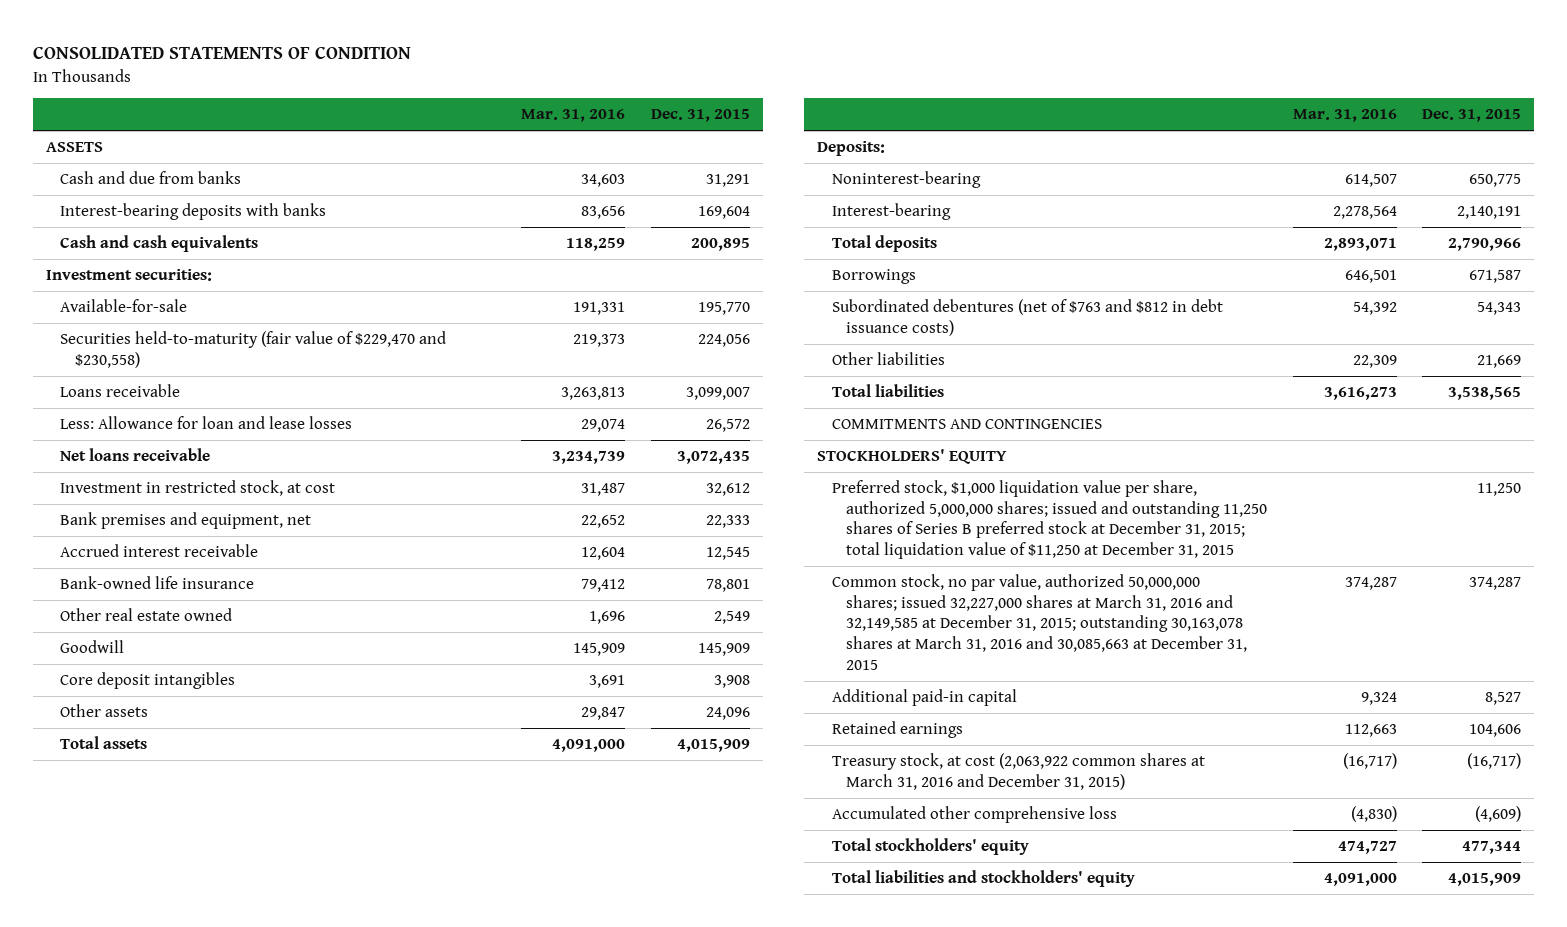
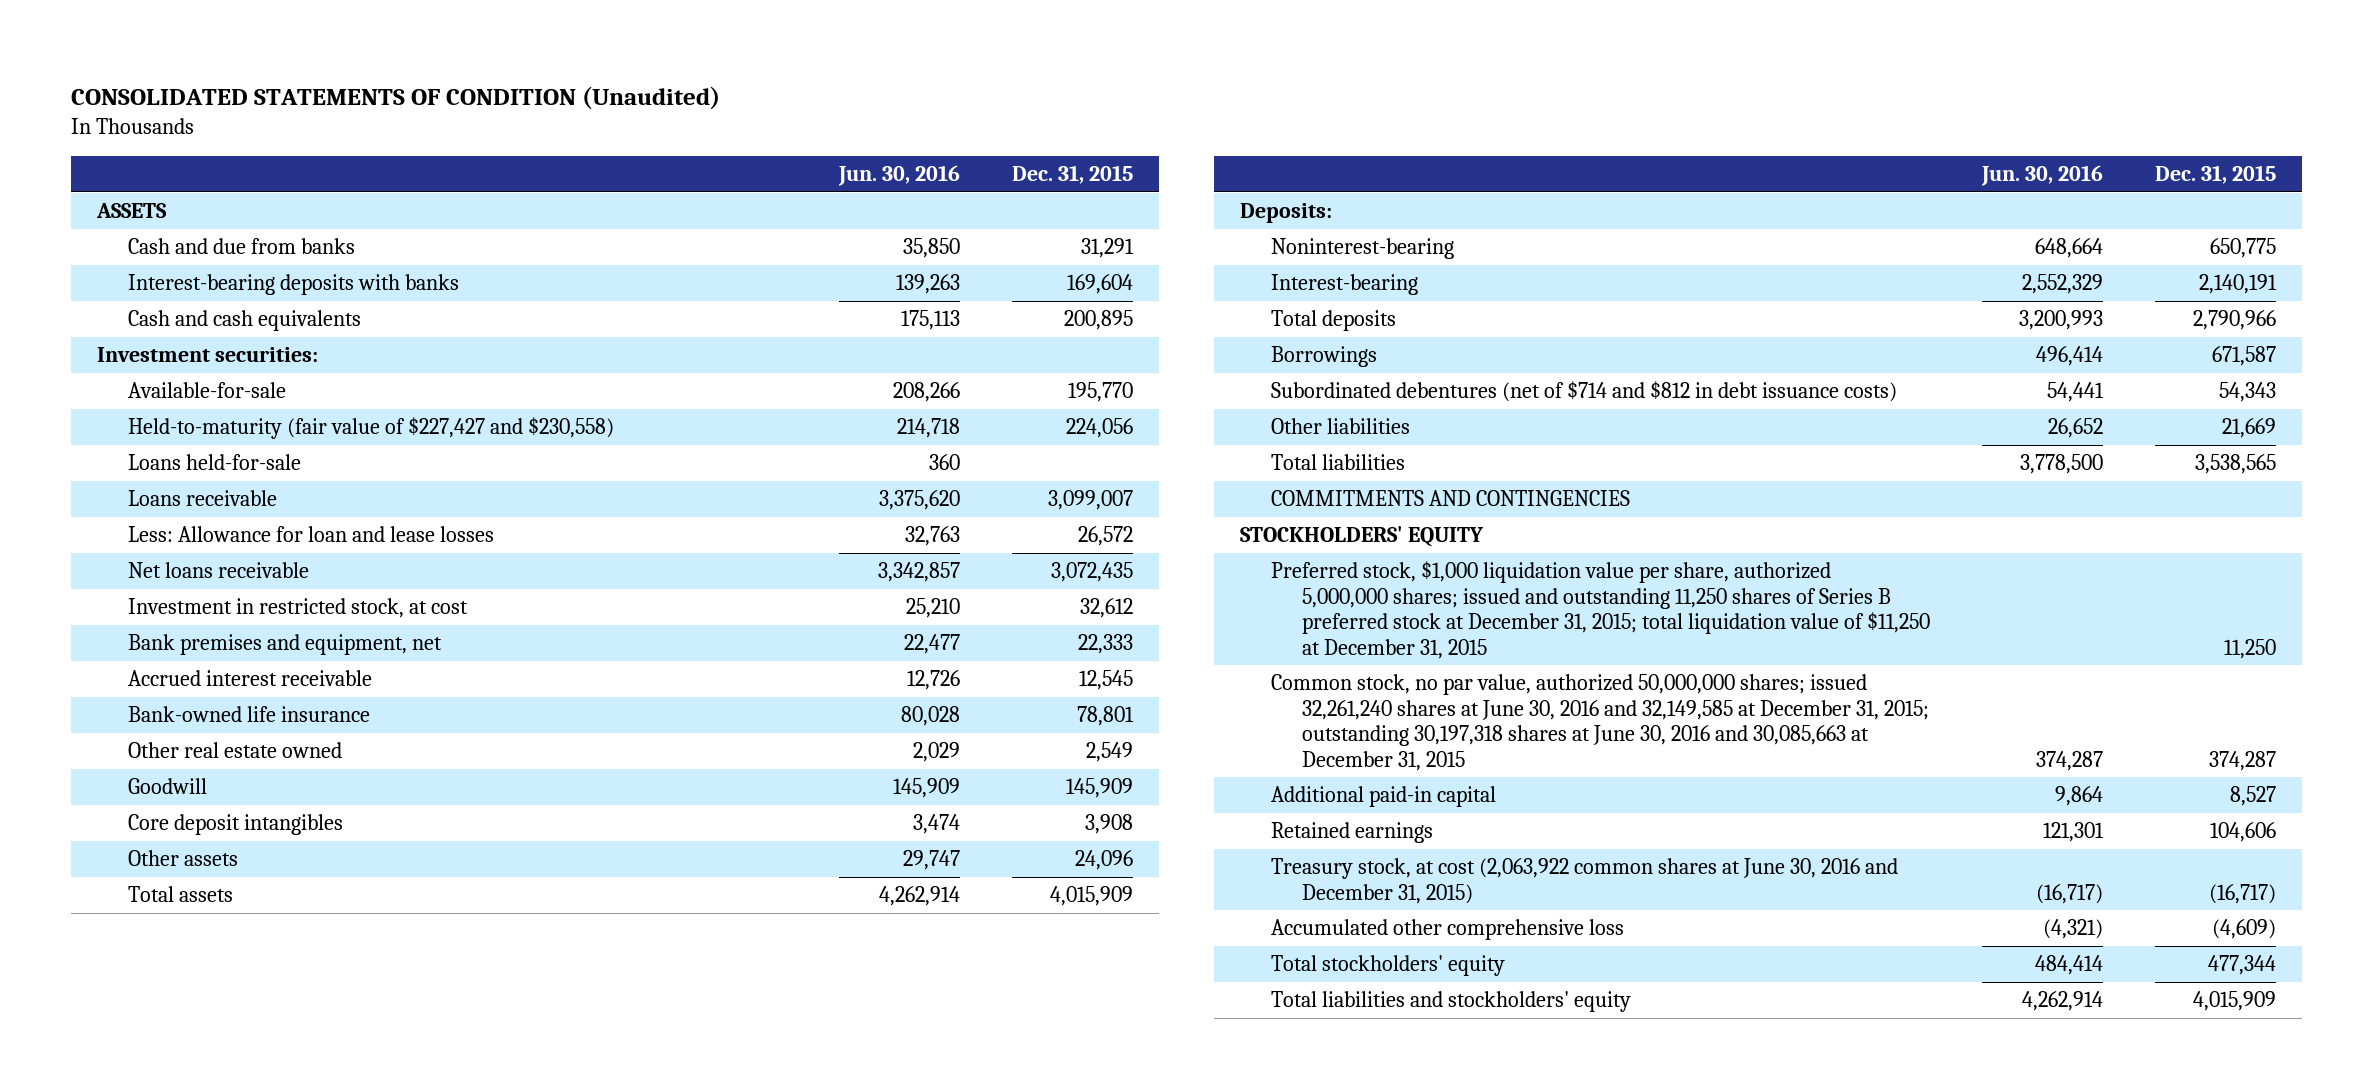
- CONSOLIDATED STATEMENTS OF CONDITION
+ CONSOLIDATED STATEMENTS OF CONDITION (Unaudited)
- | Mar. 31, 2016 | Dec. 31, 2015
+ | Jun. 30, 2016 | Dec. 31, 2015
- Securities held-to-maturity (fair value of $229,470 and $230,558) | 219,373 | 224,056
+ Held-to-maturity (fair value of $227,427 and $230,558) | 214,718 | 224,056
+ Loans held-for-sale | 360 |
- Subordinated debentures (net of $763 and $812 in debt issuance costs) | 54,392 | 54,343
+ Subordinated debentures (net of $714 and $812 in debt issuance costs) | 54,441 | 54,343
- Common stock, no par value, authorized 50,000,000 shares; issued 32,227,000 shares at March 31, 2016 and 32,149,585 at December 31, 2015; outstanding 30,163,078 shares at March 31, 2016 and 30,085,663 at December 31, 2015 | 374,287 | 374,287
+ Common stock, no par value, authorized 50,000,000 shares; issued 32,261,240 shares at June 30, 2016 and 32,149,585 at December 31, 2015; outstanding 30,197,318 shares at June 30, 2016 and 30,085,663 at December 31, 2015 | 374,287 | 374,287
- Treasury stock, at cost (2,063,922 common shares at March 31, 2016 and December 31, 2015) | (16,717) | (16,717)
+ Treasury stock, at cost (2,063,922 common shares at June 30, 2016 and December 31, 2015) | (16,717) | (16,717)

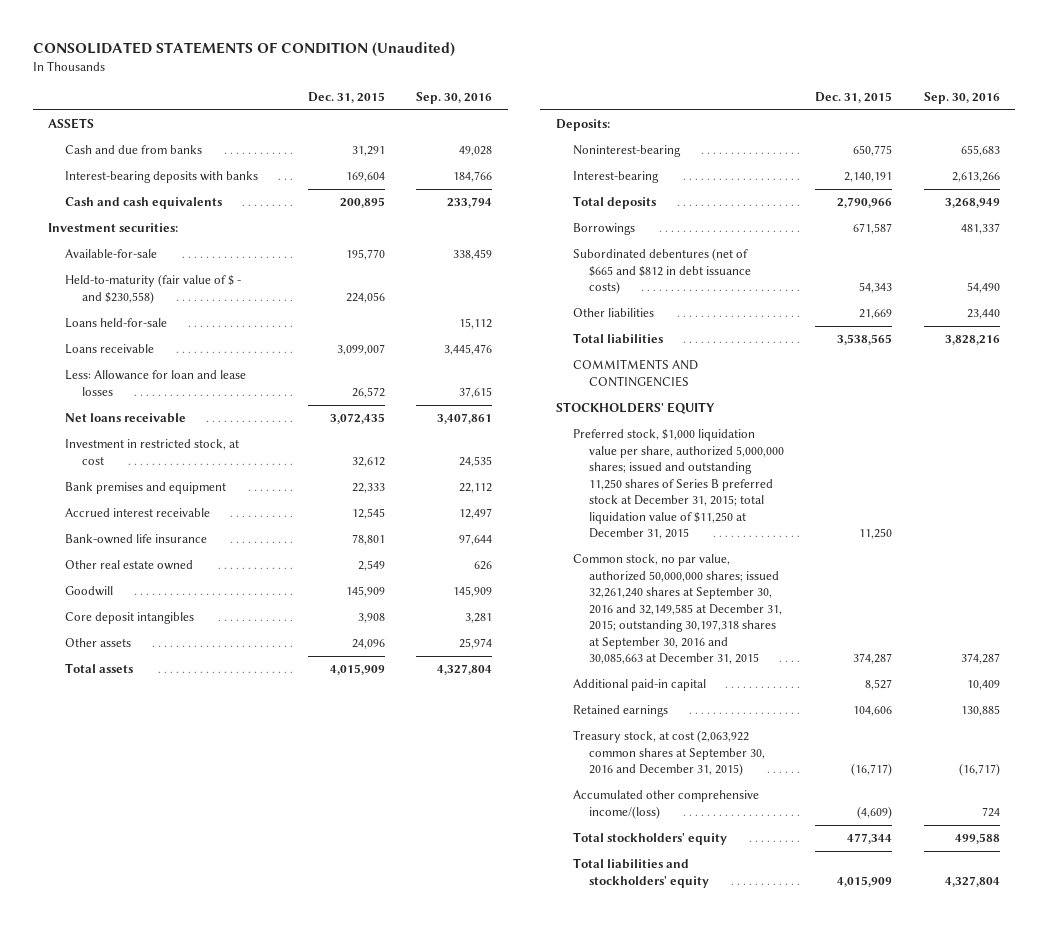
- | Jun. 30, 2016 | Dec. 31, 2015
+ | Dec. 31, 2015 | Sep. 30, 2016
- Held-to-maturity (fair value of $227,427 and $230,558) | 214,718 | 224,056
+ Held-to-maturity (fair value of $ - and $230,558) | 224,056 |
- Bank premises and equipment, net | 22,477 | 22,333
+ Bank premises and equipment | 22,333 | 22,112
- Subordinated debentures (net of $714 and $812 in debt issuance costs) | 54,441 | 54,343
+ Subordinated debentures (net of $665 and $812 in debt issuance costs) | 54,343 | 54,490
- Common stock, no par value, authorized 50,000,000 shares; issued 32,261,240 shares at June 30, 2016 and 32,149,585 at December 31, 2015; outstanding 30,197,318 shares at June 30, 2016 and 30,085,663 at December 31, 2015 | 374,287 | 374,287
+ Common stock, no par value, authorized 50,000,000 shares; issued 32,261,240 shares at September 30, 2016 and 32,149,585 at December 31, 2015; outstanding 30,197,318 shares at September 30, 2016 and 30,085,663 at December 31, 2015 | 374,287 | 374,287
- Treasury stock, at cost (2,063,922 common shares at June 30, 2016 and December 31, 2015) | (16,717) | (16,717)
- Accumulated other comprehensive loss | (4,321) | (4,609)
+ Treasury stock, at cost (2,063,922 common shares at September 30, 2016 and December 31, 2015) | (16,717) | (16,717)
+ Accumulated other comprehensive income/(loss) | (4,609) | 724

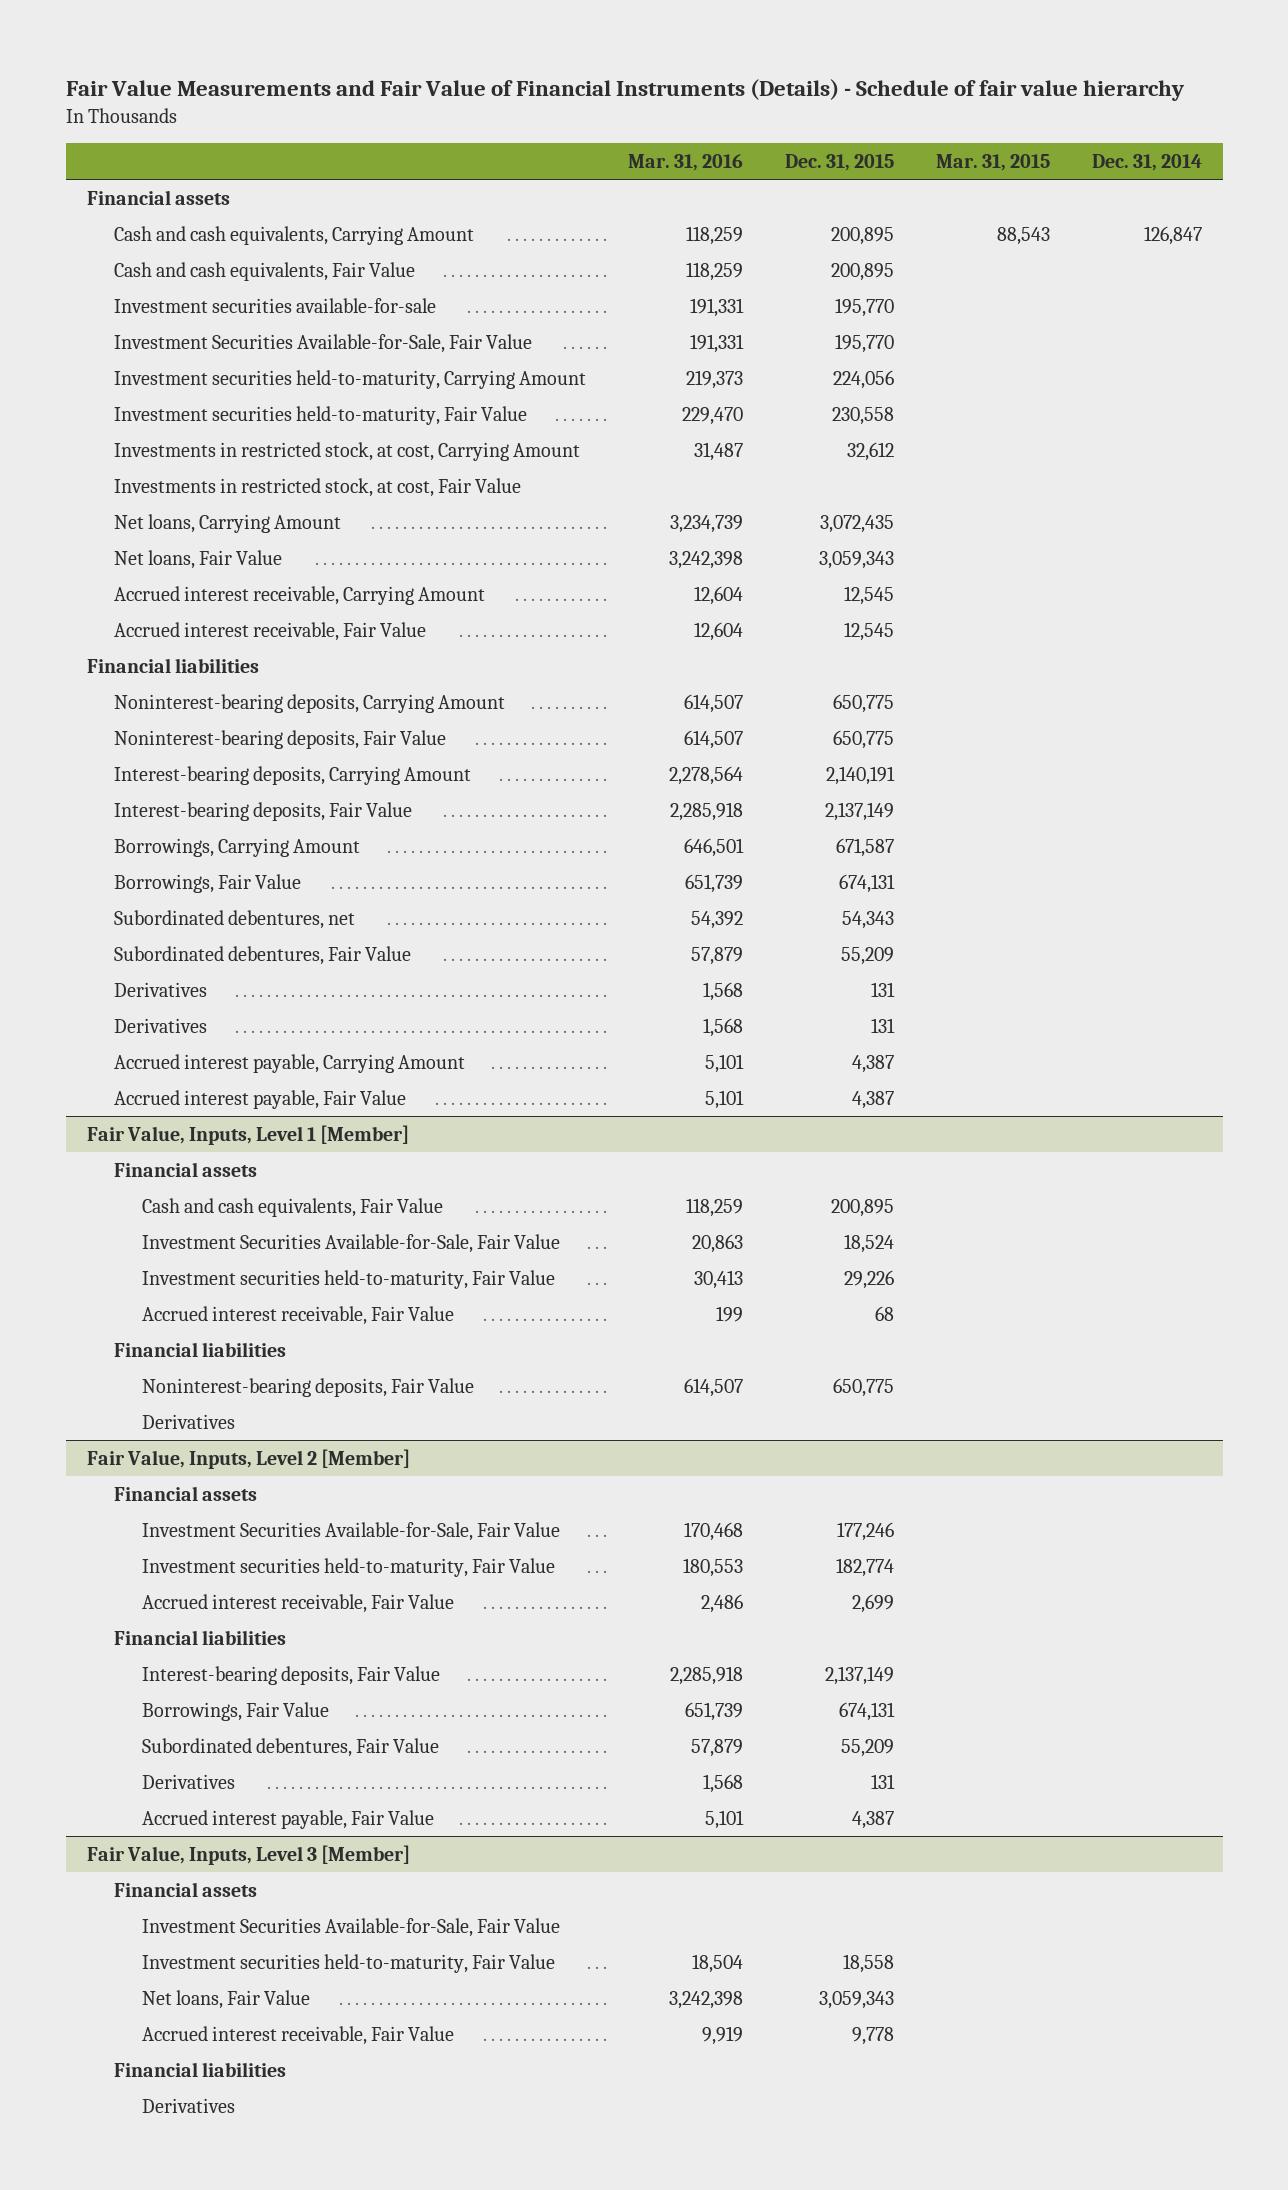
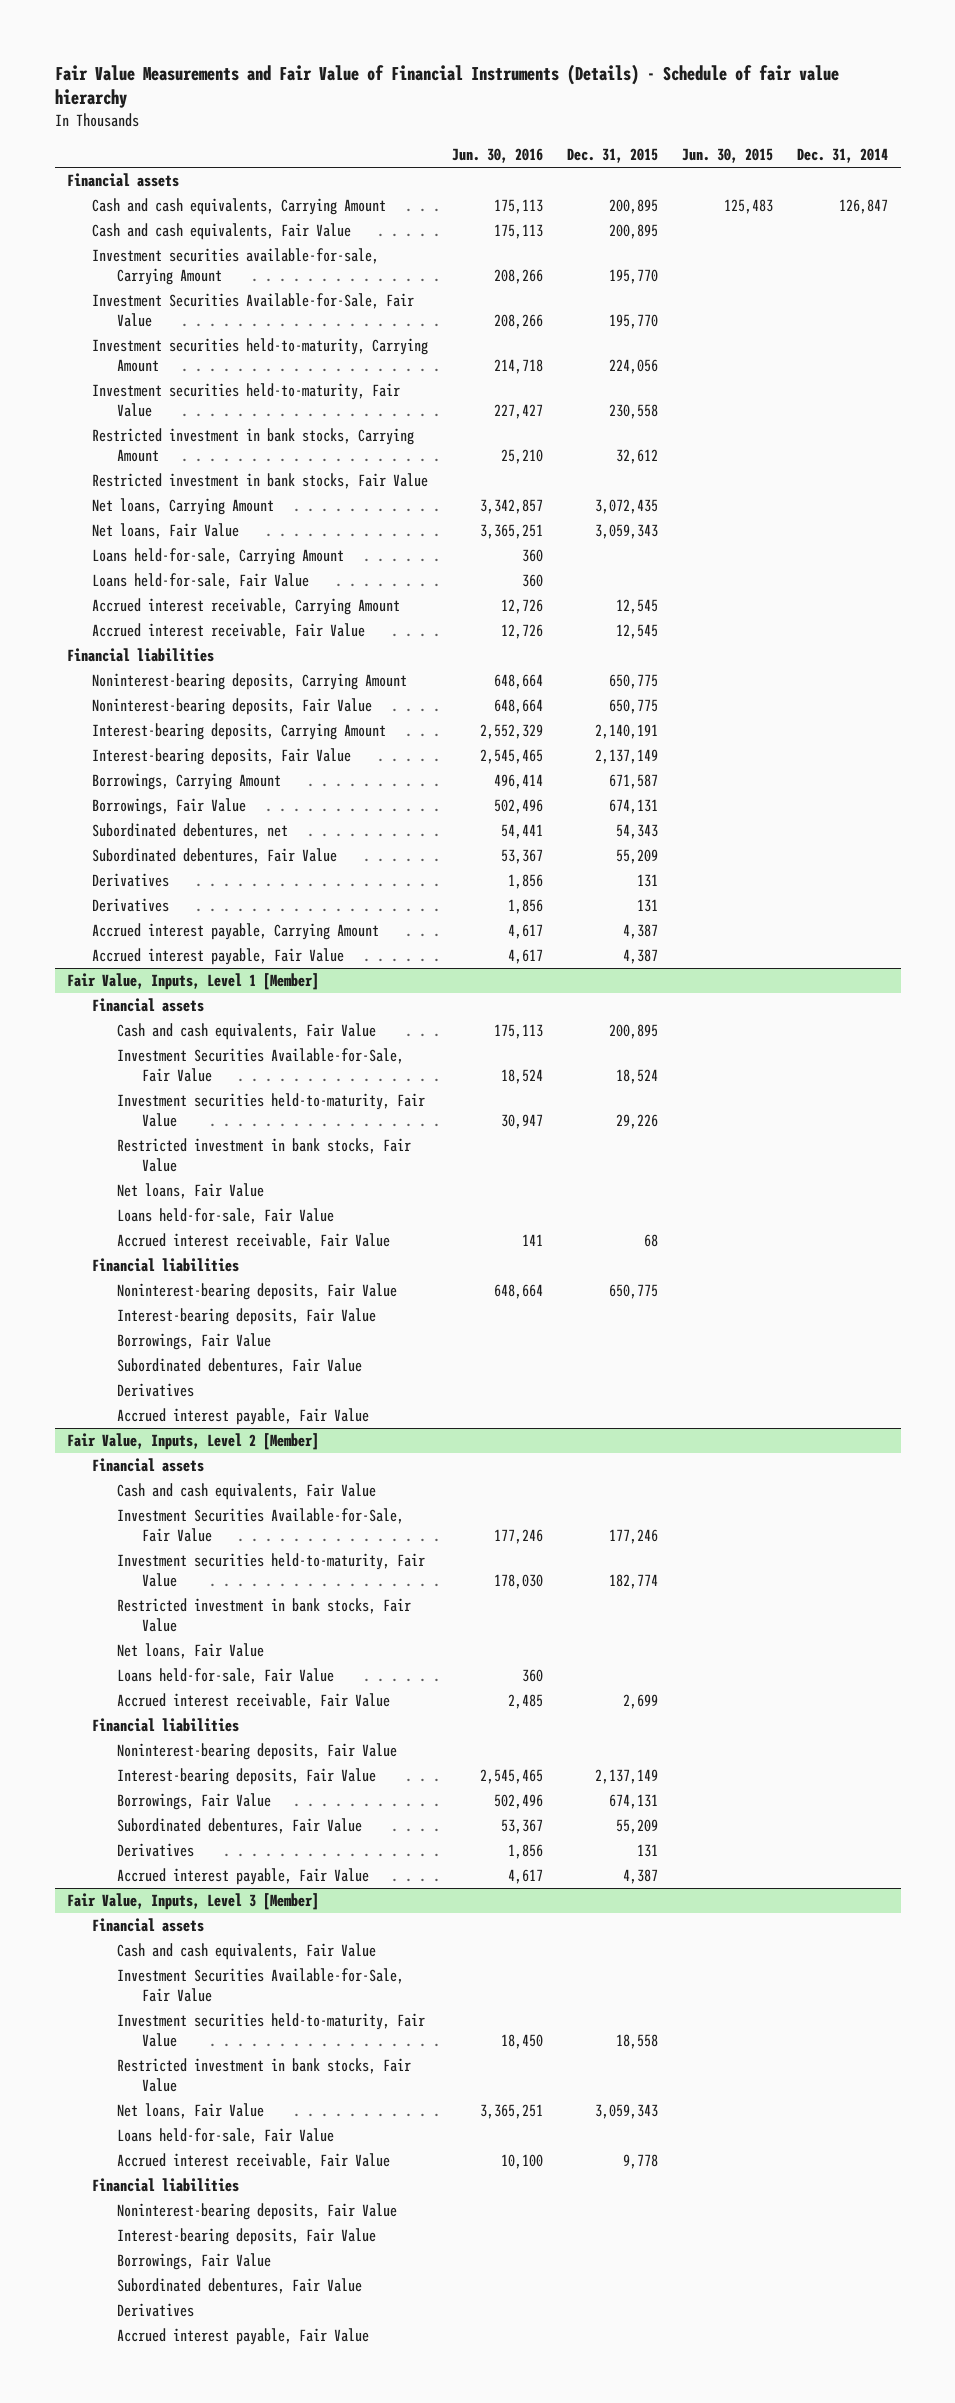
- | Mar. 31, 2016 | Dec. 31, 2015 | Mar. 31, 2015 | Dec. 31, 2014
+ | Jun. 30, 2016 | Dec. 31, 2015 | Jun. 30, 2015 | Dec. 31, 2014
- Investment securities available-for-sale | 191,331 | 195,770 | |
+ Investment securities available-for-sale, Carrying Amount | 208,266 | 195,770 | |
- Investments in restricted stock, at cost, Carrying Amount | 31,487 | 32,612 | |
- Investments in restricted stock, at cost, Fair Value
+ Restricted investment in bank stocks, Carrying Amount | 25,210 | 32,612 | |
+ Restricted investment in bank stocks, Fair Value
+ Loans held-for-sale, Carrying Amount | 360 | | |
+ Loans held-for-sale, Fair Value | 360 | | |
@ Fair Value, Inputs, Level 1 [Member]
+ Restricted investment in bank stocks, Fair Value
+ Net loans, Fair Value
+ Loans held-for-sale, Fair Value
+ Interest-bearing deposits, Fair Value
+ Borrowings, Fair Value
+ Subordinated debentures, Fair Value
+ Accrued interest payable, Fair Value
@ Fair Value, Inputs, Level 2 [Member]
+ Cash and cash equivalents, Fair Value
+ Restricted investment in bank stocks, Fair Value
+ Net loans, Fair Value
+ Loans held-for-sale, Fair Value | 360 | | |
+ Noninterest-bearing deposits, Fair Value
@ Fair Value, Inputs, Level 3 [Member]
+ Cash and cash equivalents, Fair Value
+ Restricted investment in bank stocks, Fair Value
+ Loans held-for-sale, Fair Value
+ Noninterest-bearing deposits, Fair Value
+ Interest-bearing deposits, Fair Value
+ Borrowings, Fair Value
+ Subordinated debentures, Fair Value
+ Accrued interest payable, Fair Value

